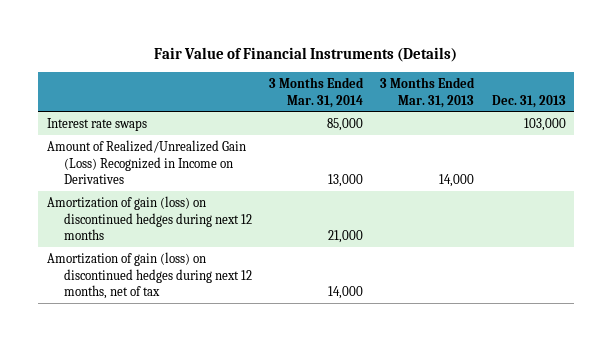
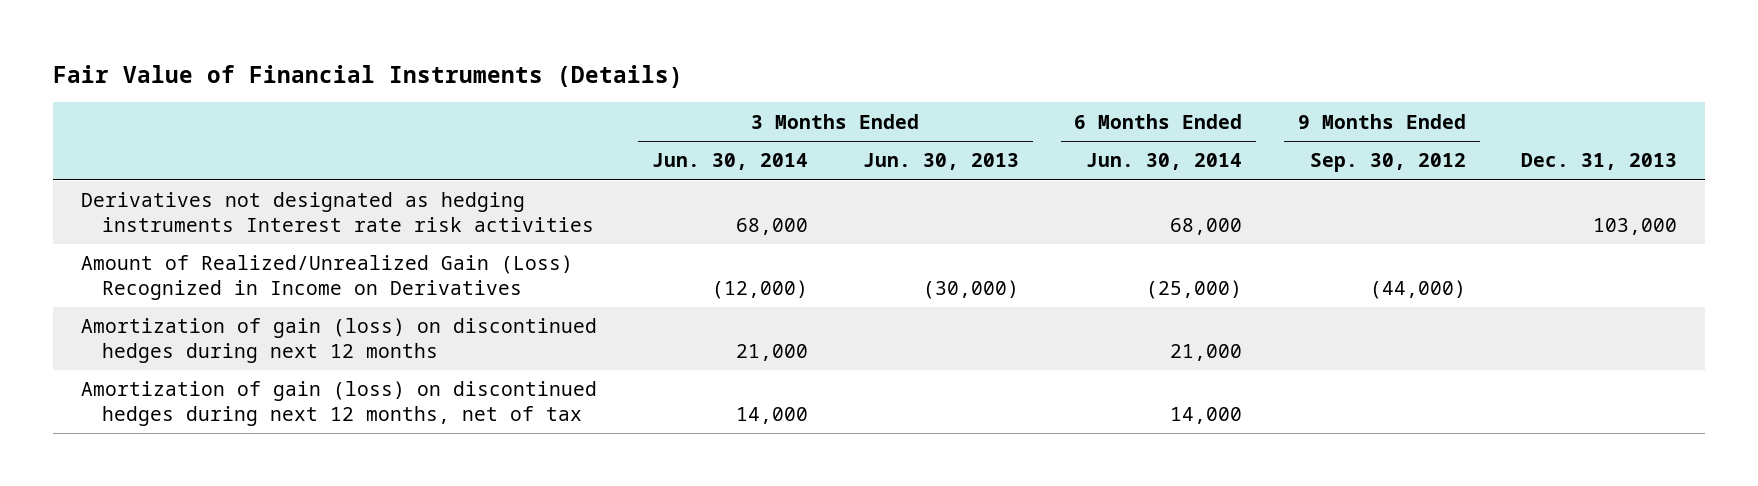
- | 3 Months Ended Mar. 31, 2014 | 3 Months Ended Mar. 31, 2013 | Dec. 31, 2013
+ | 3 Months Ended Jun. 30, 2014 | 3 Months Ended Jun. 30, 2013 | 6 Months Ended Jun. 30, 2014 | 9 Months Ended Sep. 30, 2012 | Dec. 31, 2013
- Interest rate swaps | 85,000 | | 103,000
+ Derivatives not designated as hedging instruments Interest rate risk activities | 68,000 | | 68,000 | | 103,000

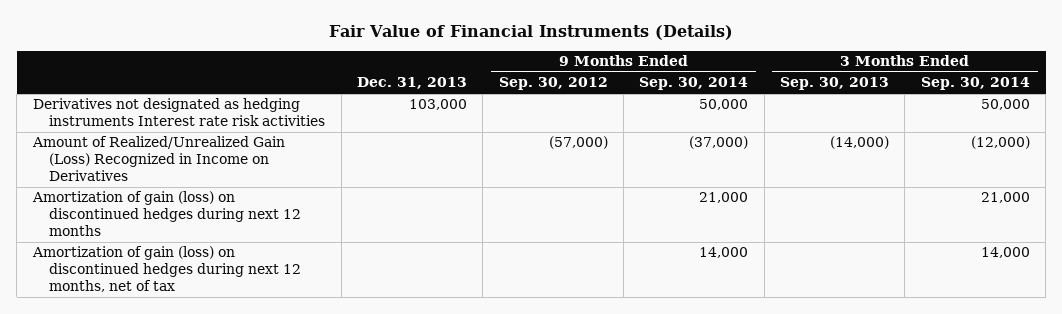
- | 3 Months Ended Jun. 30, 2014 | 3 Months Ended Jun. 30, 2013 | 6 Months Ended Jun. 30, 2014 | 9 Months Ended Sep. 30, 2012 | Dec. 31, 2013
+ | Dec. 31, 2013 | 9 Months Ended Sep. 30, 2012 | 9 Months Ended Sep. 30, 2014 | 3 Months Ended Sep. 30, 2013 | 3 Months Ended Sep. 30, 2014
- Amount of Realized/Unrealized Gain (Loss) Recognized in Income on Derivatives | (12,000) | (30,000) | (25,000) | (44,000) |
+ Amount of Realized/Unrealized Gain (Loss) Recognized in Income on Derivatives | | (57,000) | (37,000) | (14,000) | (12,000)

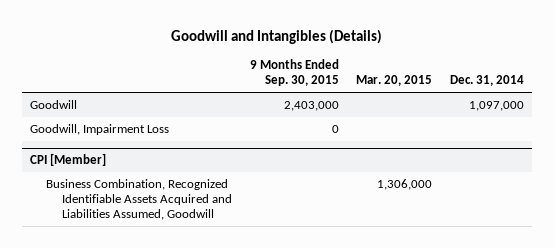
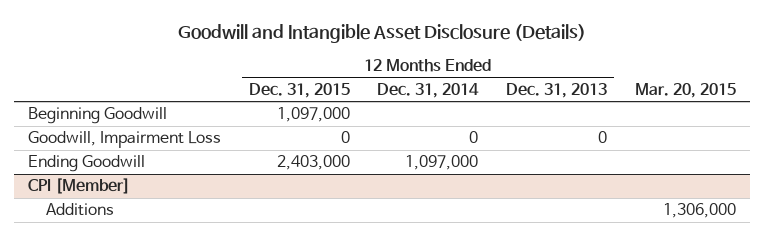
- Goodwill and Intangibles (Details)
+ Goodwill and Intangible Asset Disclosure (Details)
- | 9 Months Ended Sep. 30, 2015 | Mar. 20, 2015 | Dec. 31, 2014
+ | 12 Months Ended Dec. 31, 2015 | 12 Months Ended Dec. 31, 2014 | 12 Months Ended Dec. 31, 2013 | Mar. 20, 2015
- Goodwill | 2,403,000 | | 1,097,000
+ Beginning Goodwill | 1,097,000 | | |
+ Ending Goodwill | 2,403,000 | 1,097,000 | |
@ CPI [Member]
- Business Combination, Recognized Identifiable Assets Acquired and Liabilities Assumed, Goodwill | | 1,306,000 |
+ Additions | | | | 1,306,000

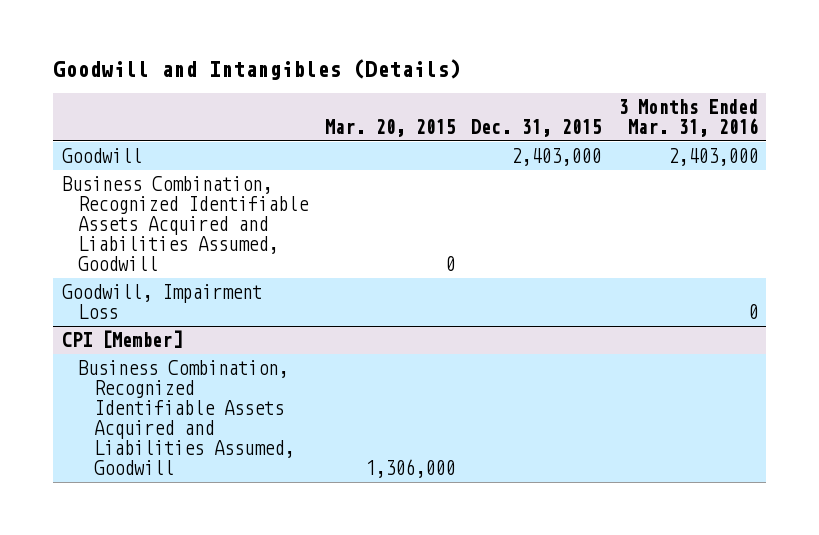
- Goodwill and Intangible Asset Disclosure (Details)
+ Goodwill and Intangibles (Details)
- | 12 Months Ended Dec. 31, 2015 | 12 Months Ended Dec. 31, 2014 | 12 Months Ended Dec. 31, 2013 | Mar. 20, 2015
+ | Mar. 20, 2015 | Dec. 31, 2015 | 3 Months Ended Mar. 31, 2016
- Beginning Goodwill | 1,097,000 | | |
+ Goodwill | | 2,403,000 | 2,403,000
+ Business Combination, Recognized Identifiable Assets Acquired and Liabilities Assumed, Goodwill | 0 | |
- Ending Goodwill | 2,403,000 | 1,097,000 | |
@ CPI [Member]
- Additions | | | | 1,306,000
+ Business Combination, Recognized Identifiable Assets Acquired and Liabilities Assumed, Goodwill | 1,306,000 | |

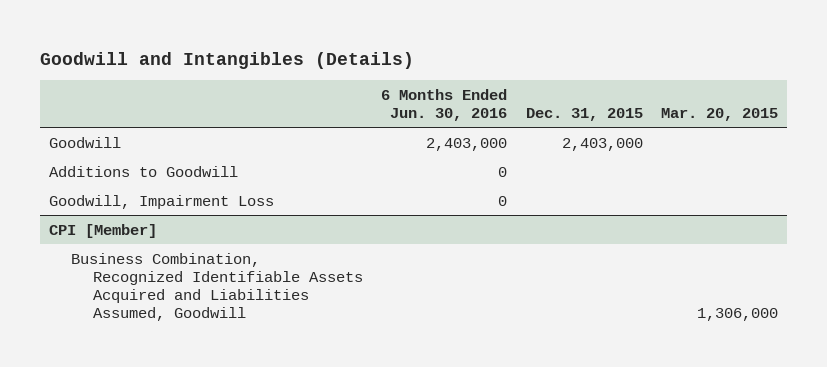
- | Mar. 20, 2015 | Dec. 31, 2015 | 3 Months Ended Mar. 31, 2016
+ | 6 Months Ended Jun. 30, 2016 | Dec. 31, 2015 | Mar. 20, 2015
- Business Combination, Recognized Identifiable Assets Acquired and Liabilities Assumed, Goodwill | 0 | |
+ Additions to Goodwill | 0 | |

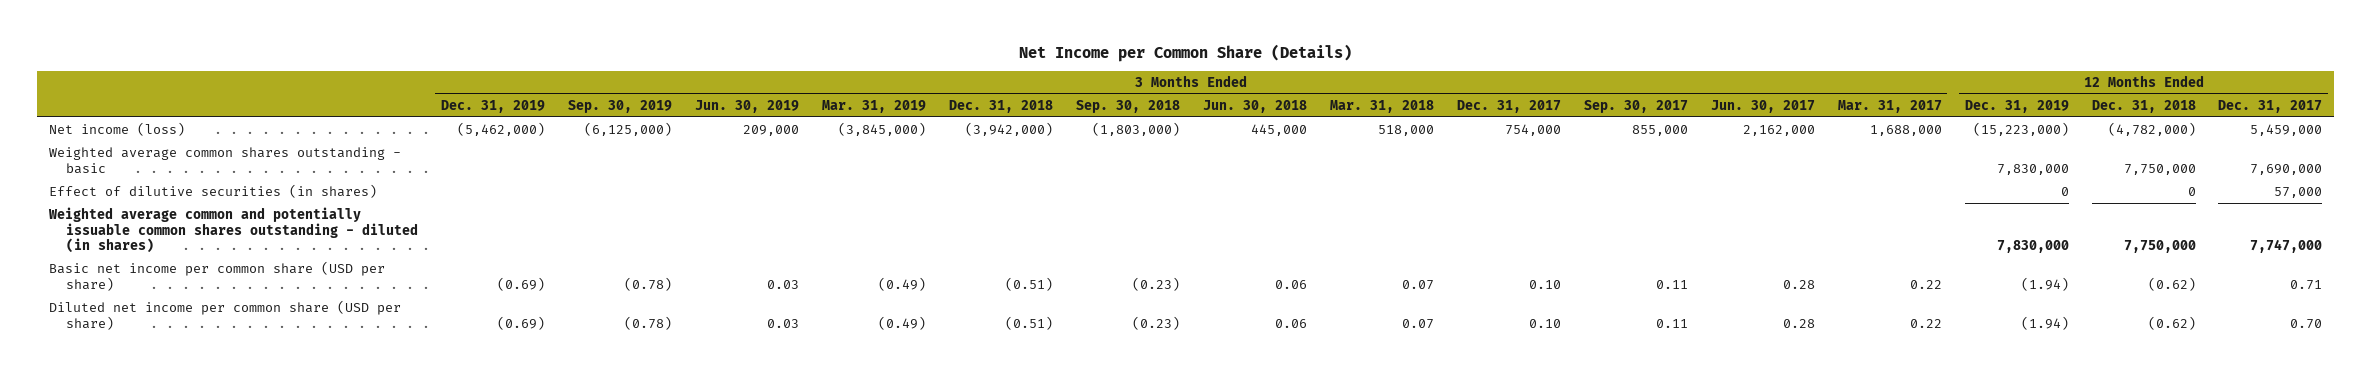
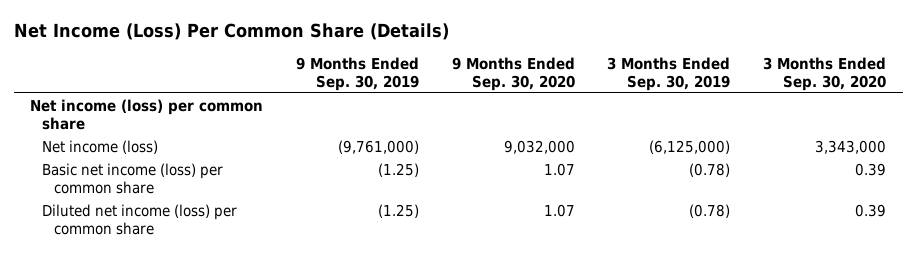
- Net Income per Common Share (Details)
+ Net Income (Loss) Per Common Share (Details)
- | 3 Months Ended Dec. 31, 2019 | 3 Months Ended Sep. 30, 2019 | 3 Months Ended Jun. 30, 2019 | 3 Months Ended Mar. 31, 2019 | 3 Months Ended Dec. 31, 2018 | 3 Months Ended Sep. 30, 2018 | 3 Months Ended Jun. 30, 2018 | 3 Months Ended Mar. 31, 2018 | 3 Months Ended Dec. 31, 2017 | 3 Months Ended Sep. 30, 2017 | 3 Months Ended Jun. 30, 2017 | 3 Months Ended Mar. 31, 2017 | 12 Months Ended Dec. 31, 2019 | 12 Months Ended Dec. 31, 2018 | 12 Months Ended Dec. 31, 2017
+ | 9 Months Ended Sep. 30, 2019 | 9 Months Ended Sep. 30, 2020 | 3 Months Ended Sep. 30, 2019 | 3 Months Ended Sep. 30, 2020
+ Net income (loss) per common share
- Weighted average common shares outstanding - basic | | | | | | | | | | | | | 7,830,000 | 7,750,000 | 7,690,000
- Effect of dilutive securities (in shares) | | | | | | | | | | | | | 0 | 0 | 57,000
- Weighted average common and potentially issuable common shares outstanding - diluted (in shares) | | | | | | | | | | | | | 7,830,000 | 7,750,000 | 7,747,000
- Basic net income per common share (USD per share) | (0.69) | (0.78) | 0.03 | (0.49) | (0.51) | (0.23) | 0.06 | 0.07 | 0.10 | 0.11 | 0.28 | 0.22 | (1.94) | (0.62) | 0.71
- Diluted net income per common share (USD per share) | (0.69) | (0.78) | 0.03 | (0.49) | (0.51) | (0.23) | 0.06 | 0.07 | 0.10 | 0.11 | 0.28 | 0.22 | (1.94) | (0.62) | 0.70
+ Basic net income (loss) per common share | (1.25) | 1.07 | (0.78) | 0.39
+ Diluted net income (loss) per common share | (1.25) | 1.07 | (0.78) | 0.39

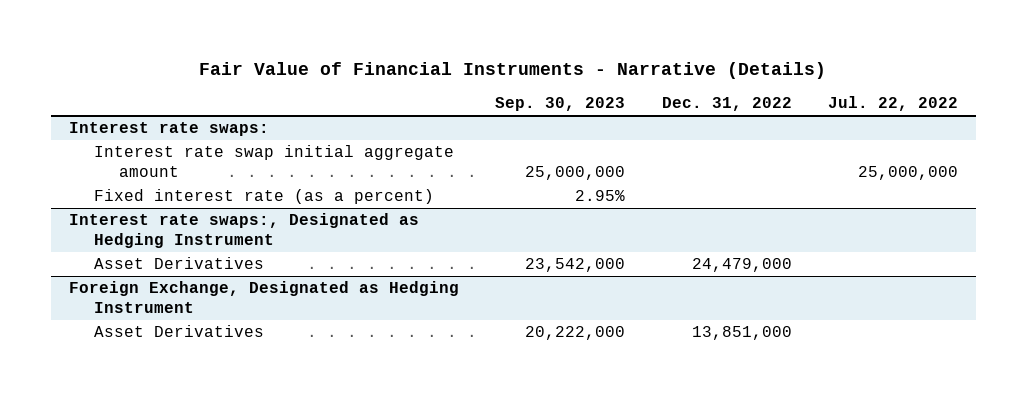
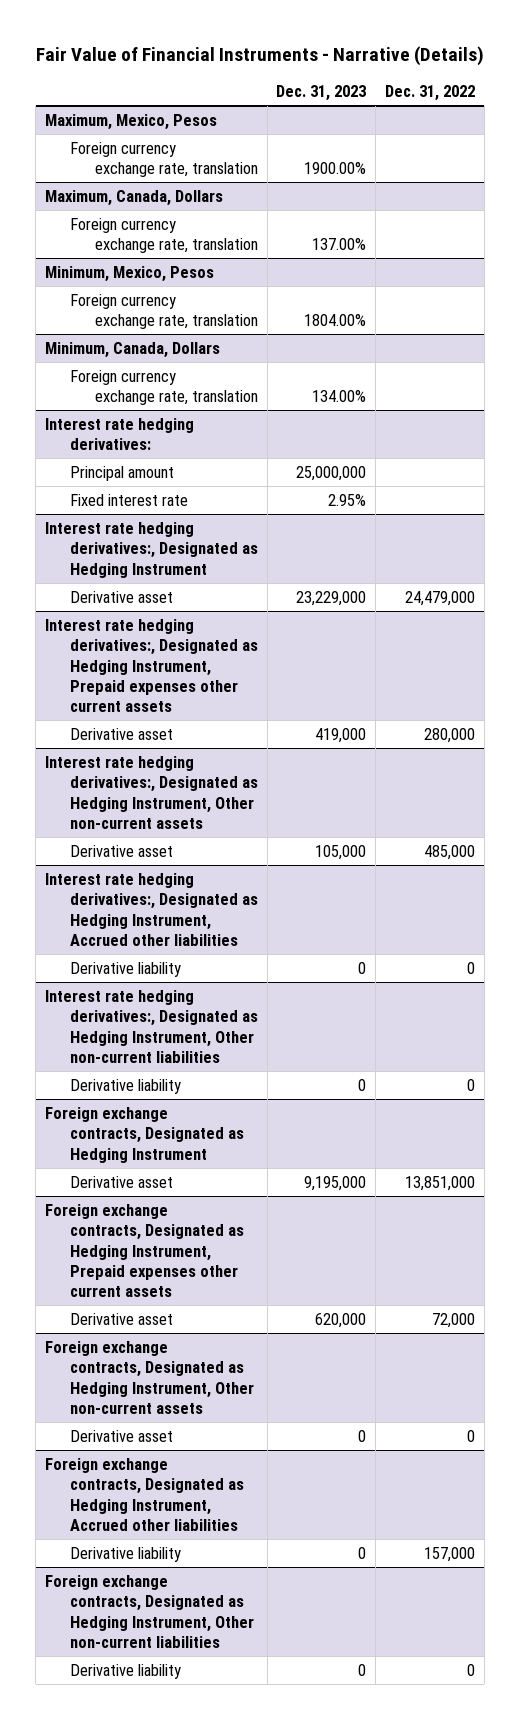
- | Sep. 30, 2023 | Dec. 31, 2022 | Jul. 22, 2022
+ | Dec. 31, 2023 | Dec. 31, 2022
- Interest rate swaps:
- Interest rate swap initial aggregate amount | 25,000,000 | | 25,000,000
- Fixed interest rate (as a percent) | 2.95% | |
- Interest rate swaps:, Designated as Hedging Instrument
- Asset Derivatives | 23,542,000 | 24,479,000 |
- Foreign Exchange, Designated as Hedging Instrument
- Asset Derivatives | 20,222,000 | 13,851,000 |
+ Maximum, Mexico, Pesos
+ Foreign currency exchange rate, translation | 1900.00% |
+ Maximum, Canada, Dollars
+ Foreign currency exchange rate, translation | 137.00% |
+ Minimum, Mexico, Pesos
+ Foreign currency exchange rate, translation | 1804.00% |
+ Minimum, Canada, Dollars
+ Foreign currency exchange rate, translation | 134.00% |
+ Interest rate hedging derivatives:
+ Principal amount | 25,000,000 |
+ Fixed interest rate | 2.95% |
+ Interest rate hedging derivatives:, Designated as Hedging Instrument
+ Derivative asset | 23,229,000 | 24,479,000
+ Interest rate hedging derivatives:, Designated as Hedging Instrument, Prepaid expenses other current assets
+ Derivative asset | 419,000 | 280,000
+ Interest rate hedging derivatives:, Designated as Hedging Instrument, Other non-current assets
+ Derivative asset | 105,000 | 485,000
+ Interest rate hedging derivatives:, Designated as Hedging Instrument, Accrued other liabilities
+ Derivative liability | 0 | 0
+ Interest rate hedging derivatives:, Designated as Hedging Instrument, Other non-current liabilities
+ Derivative liability | 0 | 0
+ Foreign exchange contracts, Designated as Hedging Instrument
+ Derivative asset | 9,195,000 | 13,851,000
+ Foreign exchange contracts, Designated as Hedging Instrument, Prepaid expenses other current assets
+ Derivative asset | 620,000 | 72,000
+ Foreign exchange contracts, Designated as Hedging Instrument, Other non-current assets
+ Derivative asset | 0 | 0
+ Foreign exchange contracts, Designated as Hedging Instrument, Accrued other liabilities
+ Derivative liability | 0 | 157,000
+ Foreign exchange contracts, Designated as Hedging Instrument, Other non-current liabilities
+ Derivative liability | 0 | 0

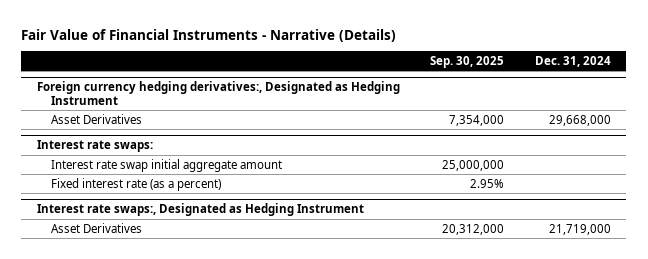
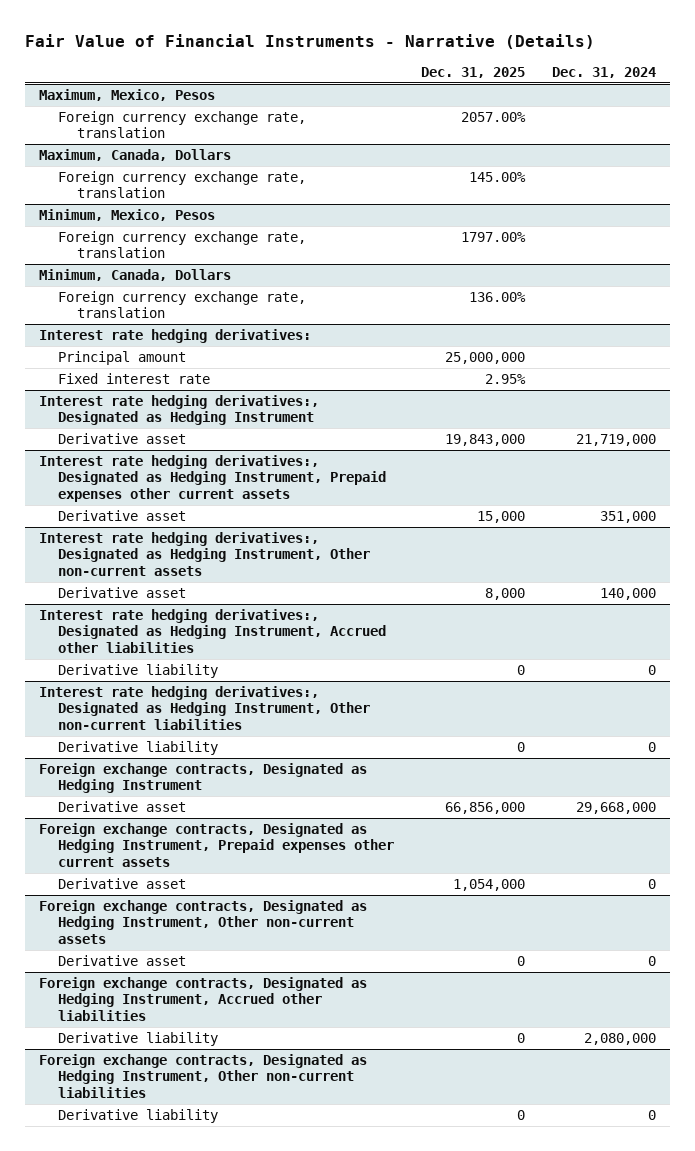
- | Sep. 30, 2025 | Dec. 31, 2024
+ | Dec. 31, 2025 | Dec. 31, 2024
- Foreign currency hedging derivatives:, Designated as Hedging Instrument
- Asset Derivatives | 7,354,000 | 29,668,000
- Interest rate swaps:
- Interest rate swap initial aggregate amount | 25,000,000 |
- Fixed interest rate (as a percent) | 2.95% |
- Interest rate swaps:, Designated as Hedging Instrument
- Asset Derivatives | 20,312,000 | 21,719,000
+ Maximum, Mexico, Pesos
+ Foreign currency exchange rate, translation | 2057.00% |
+ Maximum, Canada, Dollars
+ Foreign currency exchange rate, translation | 145.00% |
+ Minimum, Mexico, Pesos
+ Foreign currency exchange rate, translation | 1797.00% |
+ Minimum, Canada, Dollars
+ Foreign currency exchange rate, translation | 136.00% |
+ Interest rate hedging derivatives:
+ Principal amount | 25,000,000 |
+ Fixed interest rate | 2.95% |
+ Interest rate hedging derivatives:, Designated as Hedging Instrument
+ Derivative asset | 19,843,000 | 21,719,000
+ Interest rate hedging derivatives:, Designated as Hedging Instrument, Prepaid expenses other current assets
+ Derivative asset | 15,000 | 351,000
+ Interest rate hedging derivatives:, Designated as Hedging Instrument, Other non-current assets
+ Derivative asset | 8,000 | 140,000
+ Interest rate hedging derivatives:, Designated as Hedging Instrument, Accrued other liabilities
+ Derivative liability | 0 | 0
+ Interest rate hedging derivatives:, Designated as Hedging Instrument, Other non-current liabilities
+ Derivative liability | 0 | 0
+ Foreign exchange contracts, Designated as Hedging Instrument
+ Derivative asset | 66,856,000 | 29,668,000
+ Foreign exchange contracts, Designated as Hedging Instrument, Prepaid expenses other current assets
+ Derivative asset | 1,054,000 | 0
+ Foreign exchange contracts, Designated as Hedging Instrument, Other non-current assets
+ Derivative asset | 0 | 0
+ Foreign exchange contracts, Designated as Hedging Instrument, Accrued other liabilities
+ Derivative liability | 0 | 2,080,000
+ Foreign exchange contracts, Designated as Hedging Instrument, Other non-current liabilities
+ Derivative liability | 0 | 0

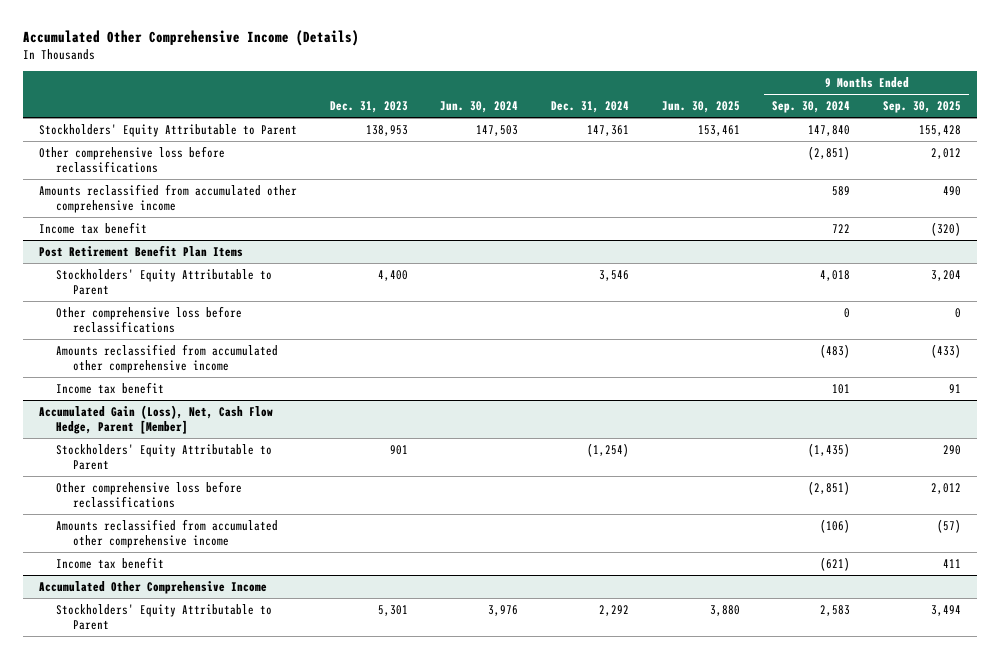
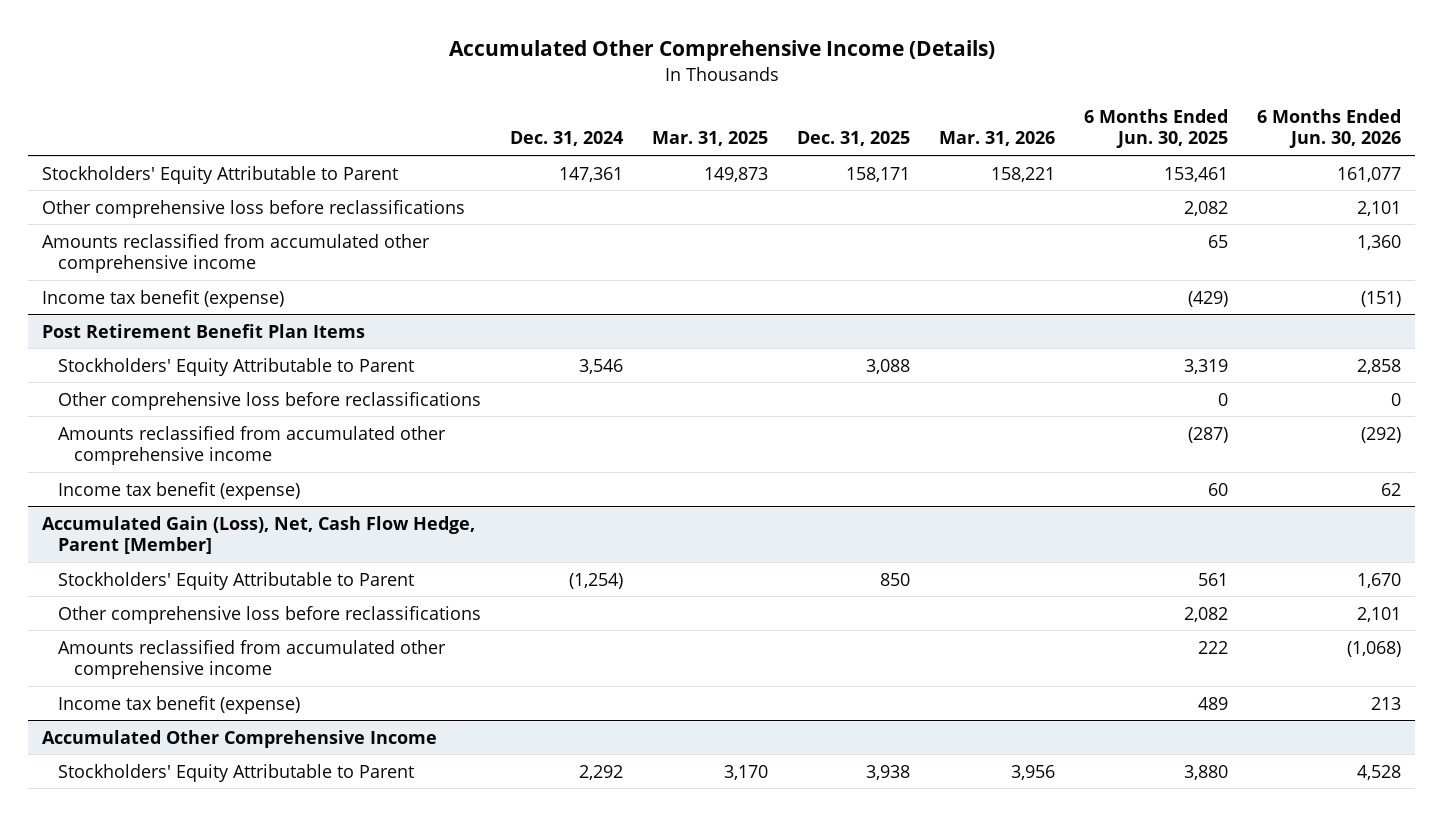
- | Dec. 31, 2023 | Jun. 30, 2024 | Dec. 31, 2024 | Jun. 30, 2025 | 9 Months Ended Sep. 30, 2024 | 9 Months Ended Sep. 30, 2025
+ | Dec. 31, 2024 | Mar. 31, 2025 | Dec. 31, 2025 | Mar. 31, 2026 | 6 Months Ended Jun. 30, 2025 | 6 Months Ended Jun. 30, 2026
- Income tax benefit | | | | | 722 | (320)
+ Income tax benefit (expense) | | | | | (429) | (151)
@ Post Retirement Benefit Plan Items
- Income tax benefit | | | | | 101 | 91
+ Income tax benefit (expense) | | | | | 60 | 62
@ Accumulated Gain (Loss), Net, Cash Flow Hedge, Parent [Member]
- Income tax benefit | | | | | (621) | 411
+ Income tax benefit (expense) | | | | | 489 | 213

